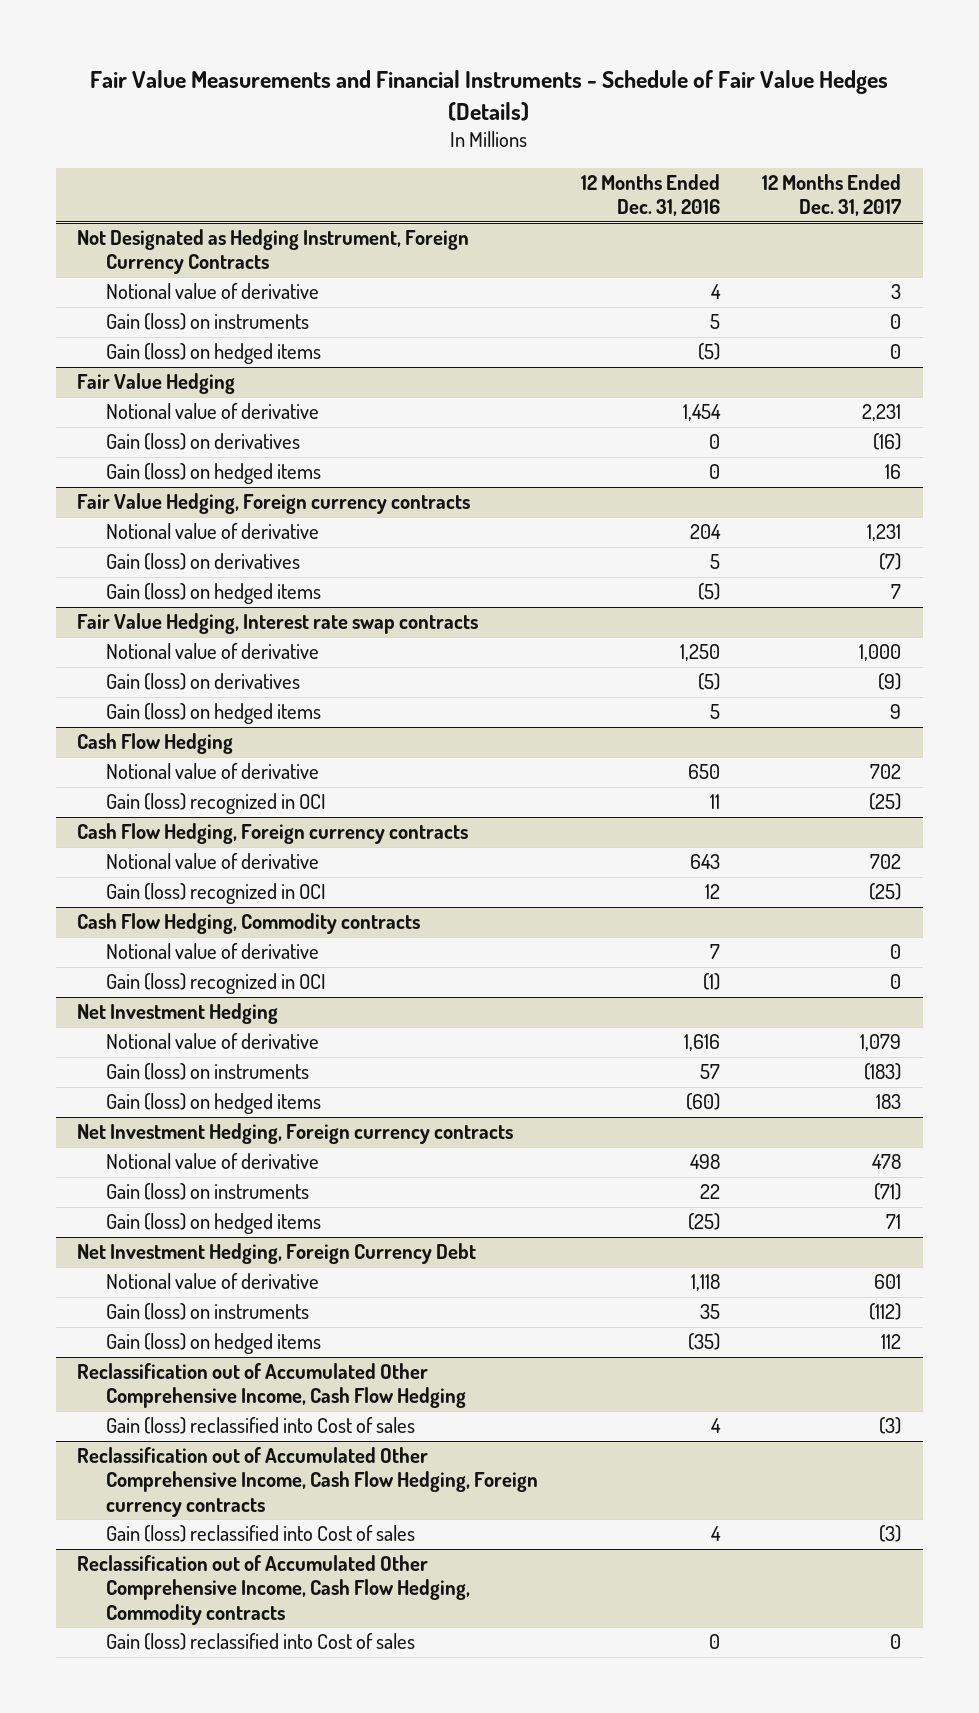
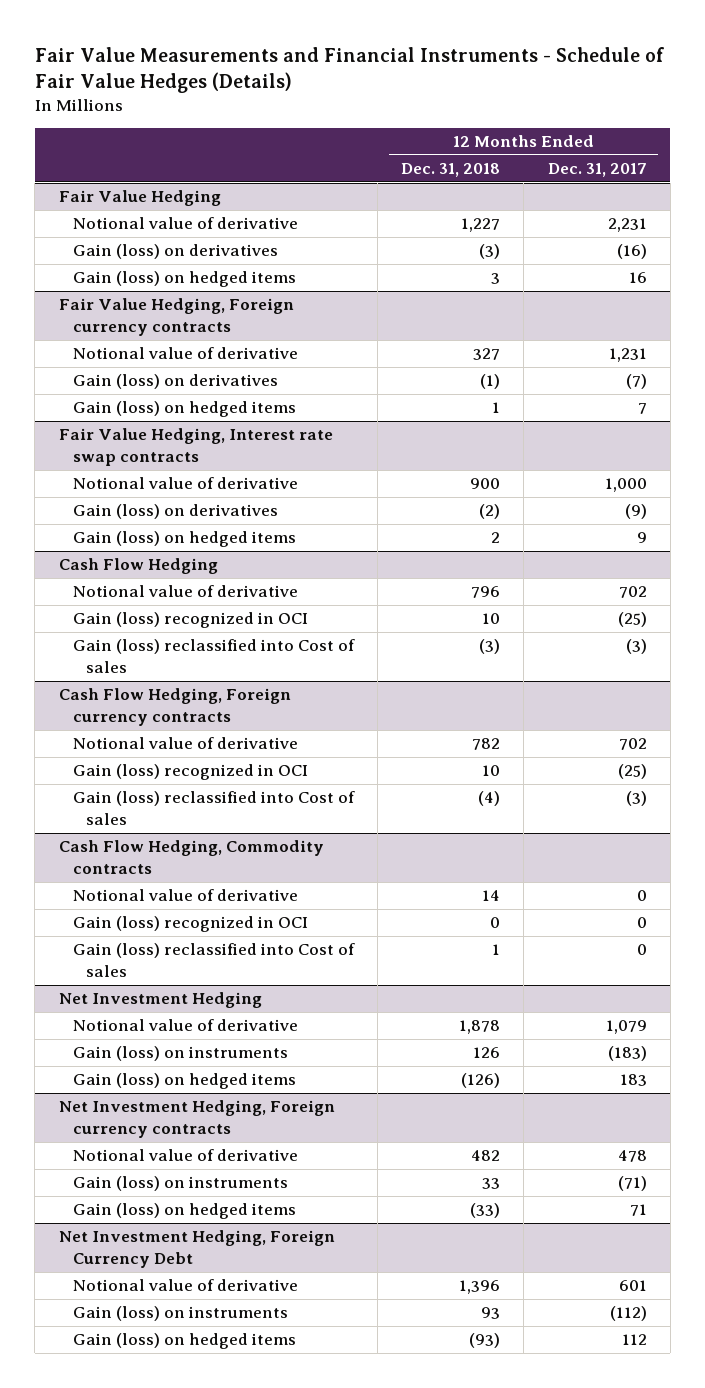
- | 12 Months Ended Dec. 31, 2016 | 12 Months Ended Dec. 31, 2017
+ | 12 Months Ended Dec. 31, 2018 | 12 Months Ended Dec. 31, 2017
- Not Designated as Hedging Instrument, Foreign Currency Contracts
- Notional value of derivative | 4 | 3
- Gain (loss) on instruments | 5 | 0
- Gain (loss) on hedged items | (5) | 0
@ Cash Flow Hedging
+ Gain (loss) reclassified into Cost of sales | (3) | (3)
@ Cash Flow Hedging, Foreign currency contracts
+ Gain (loss) reclassified into Cost of sales | (4) | (3)
@ Cash Flow Hedging, Commodity contracts
+ Gain (loss) reclassified into Cost of sales | 1 | 0
- Reclassification out of Accumulated Other Comprehensive Income, Cash Flow Hedging
- Gain (loss) reclassified into Cost of sales | 4 | (3)
- Reclassification out of Accumulated Other Comprehensive Income, Cash Flow Hedging, Foreign currency contracts
- Gain (loss) reclassified into Cost of sales | 4 | (3)
- Reclassification out of Accumulated Other Comprehensive Income, Cash Flow Hedging, Commodity contracts
- Gain (loss) reclassified into Cost of sales | 0 | 0

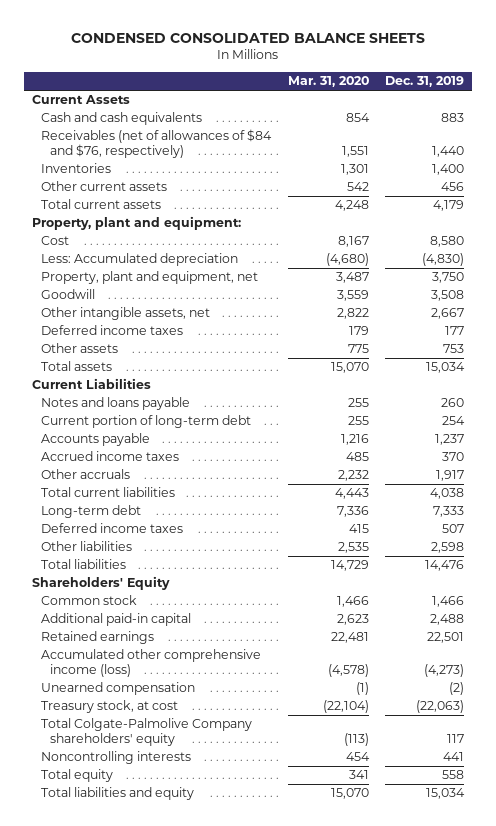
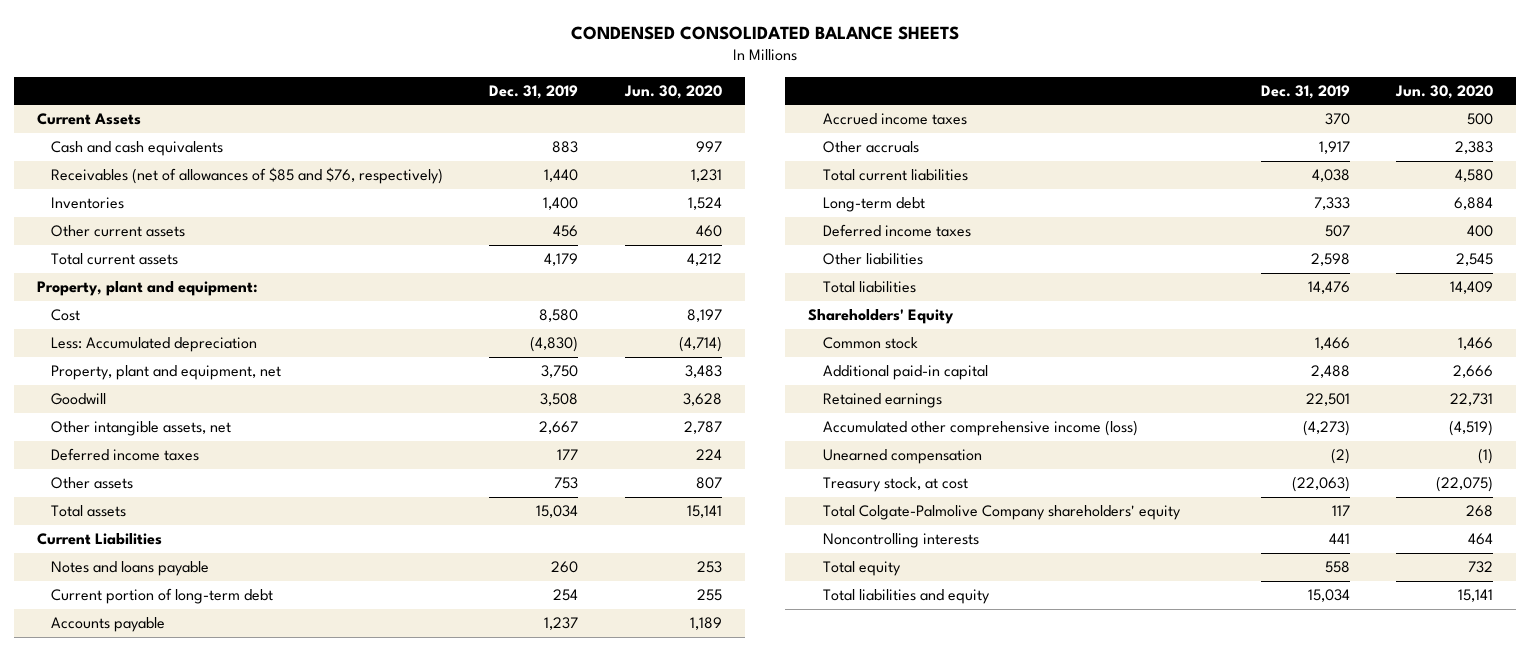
- | Mar. 31, 2020 | Dec. 31, 2019
+ | Dec. 31, 2019 | Jun. 30, 2020
- Receivables (net of allowances of $84 and $76, respectively) | 1,551 | 1,440
+ Receivables (net of allowances of $85 and $76, respectively) | 1,440 | 1,231

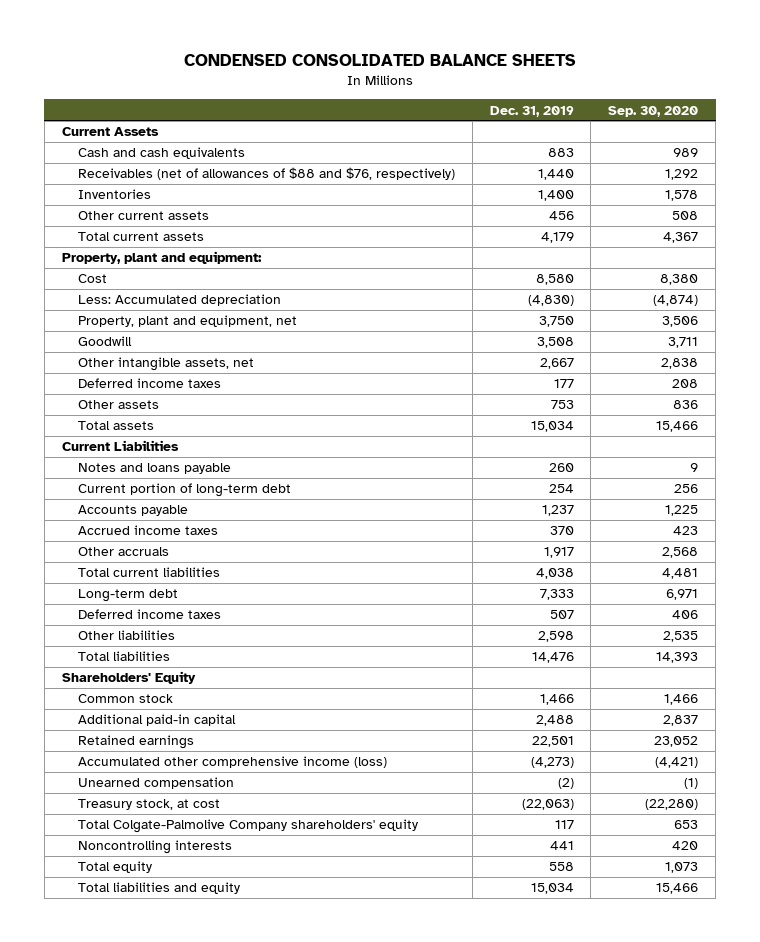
- | Dec. 31, 2019 | Jun. 30, 2020
+ | Dec. 31, 2019 | Sep. 30, 2020
- Receivables (net of allowances of $85 and $76, respectively) | 1,440 | 1,231
+ Receivables (net of allowances of $88 and $76, respectively) | 1,440 | 1,292

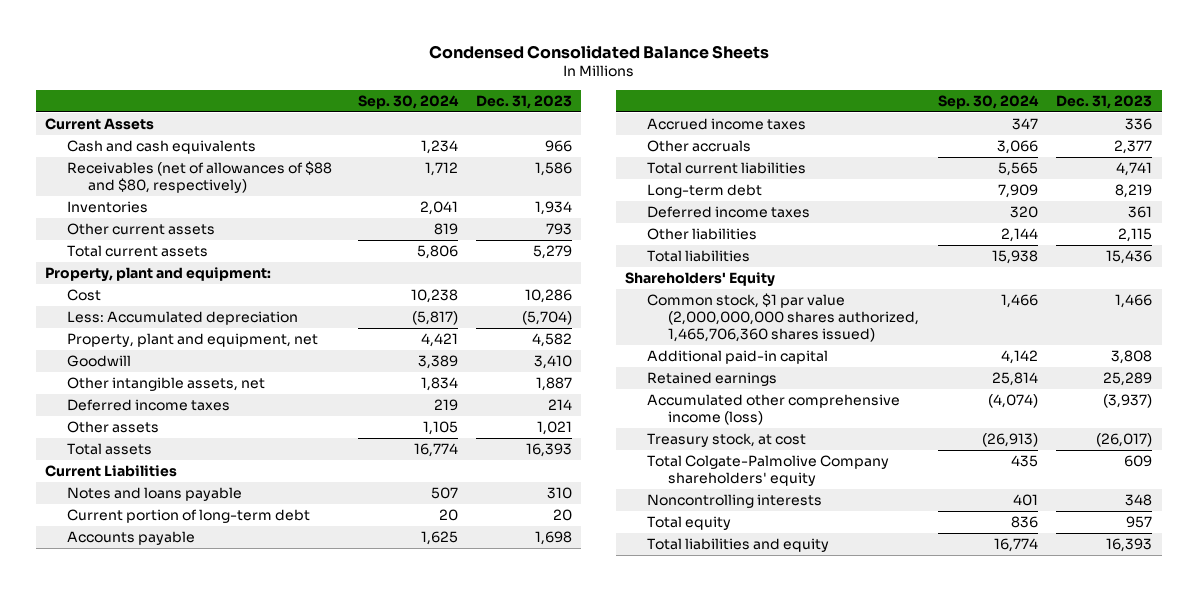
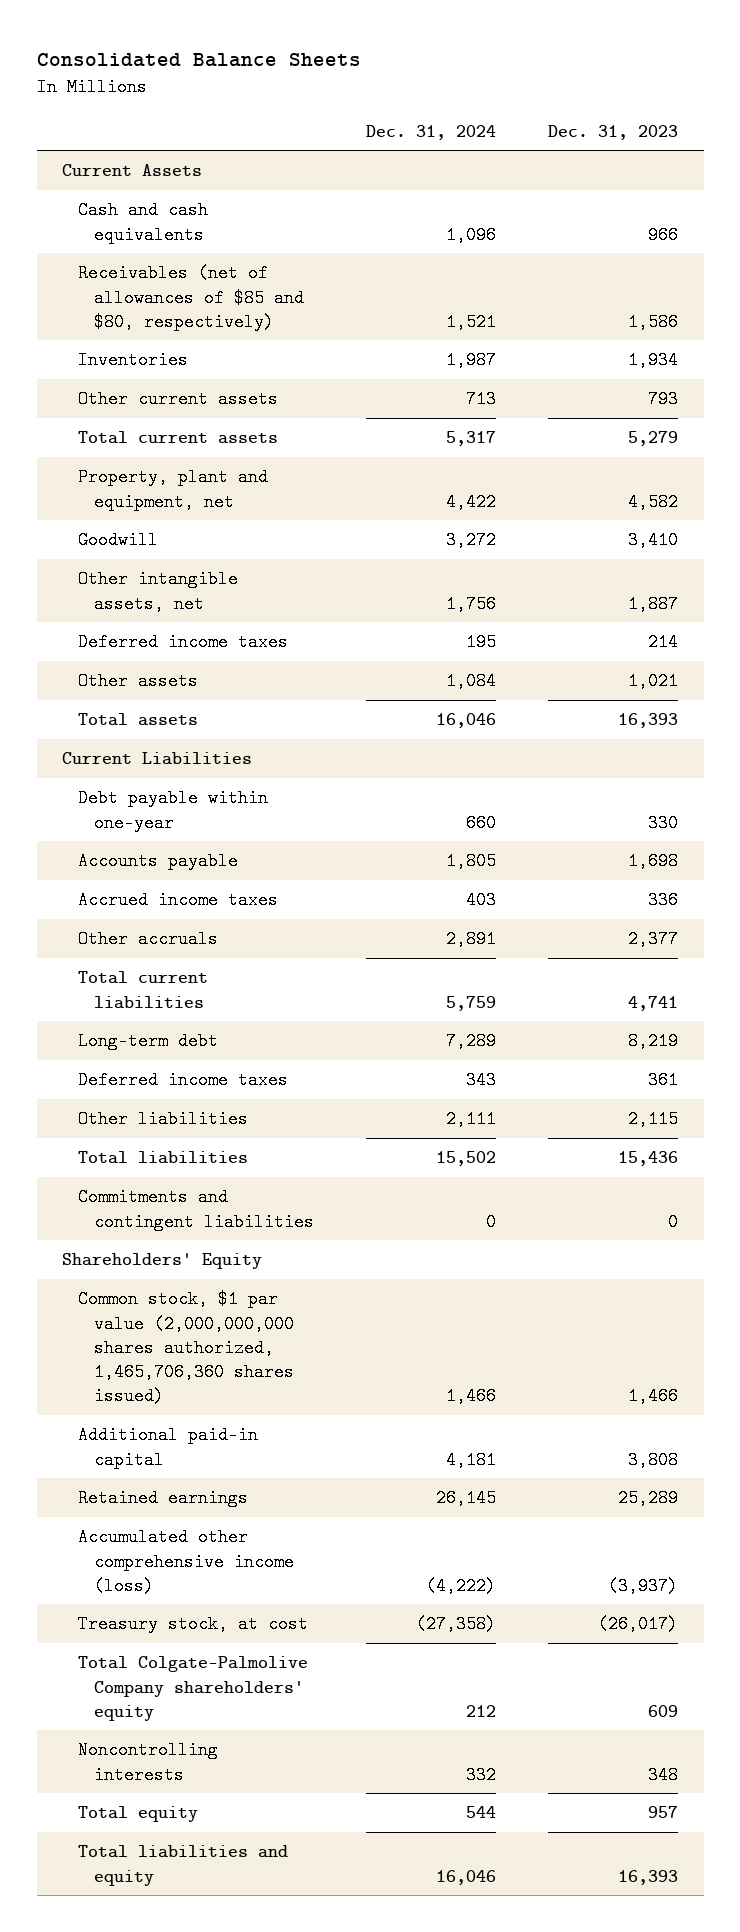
- Condensed Consolidated Balance Sheets
+ Consolidated Balance Sheets
- | Sep. 30, 2024 | Dec. 31, 2023
+ | Dec. 31, 2024 | Dec. 31, 2023
- Receivables (net of allowances of $88 and $80, respectively) | 1,712 | 1,586
+ Receivables (net of allowances of $85 and $80, respectively) | 1,521 | 1,586
- Property, plant and equipment:
- Cost | 10,238 | 10,286
- Less: Accumulated depreciation | (5,817) | (5,704)
- Notes and loans payable | 507 | 310
- Current portion of long-term debt | 20 | 20
+ Debt payable within one-year | 660 | 330
+ Commitments and contingent liabilities | 0 | 0

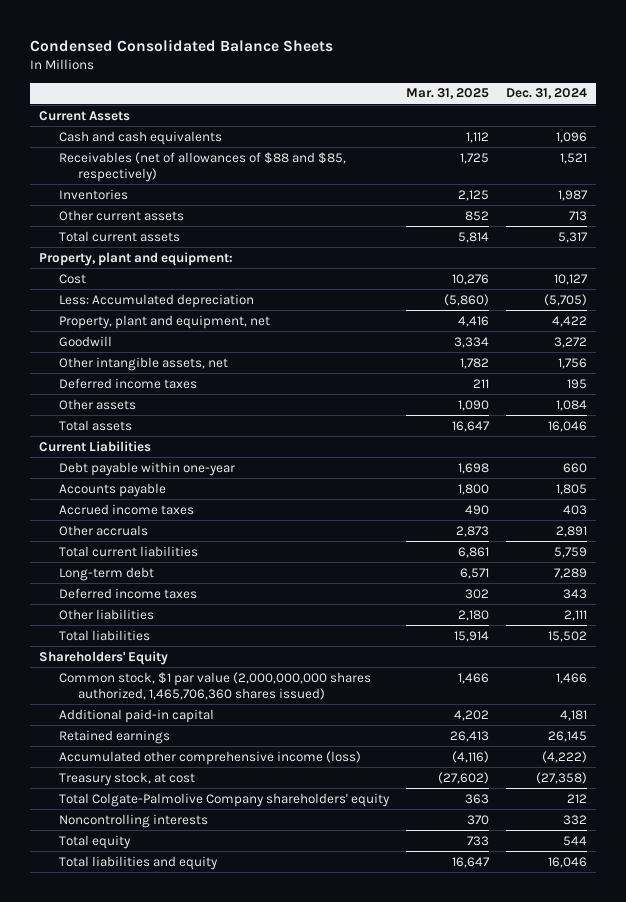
- Consolidated Balance Sheets
+ Condensed Consolidated Balance Sheets
- | Dec. 31, 2024 | Dec. 31, 2023
+ | Mar. 31, 2025 | Dec. 31, 2024
- Receivables (net of allowances of $85 and $80, respectively) | 1,521 | 1,586
+ Receivables (net of allowances of $88 and $85, respectively) | 1,725 | 1,521
+ Property, plant and equipment:
+ Cost | 10,276 | 10,127
+ Less: Accumulated depreciation | (5,860) | (5,705)
- Commitments and contingent liabilities | 0 | 0

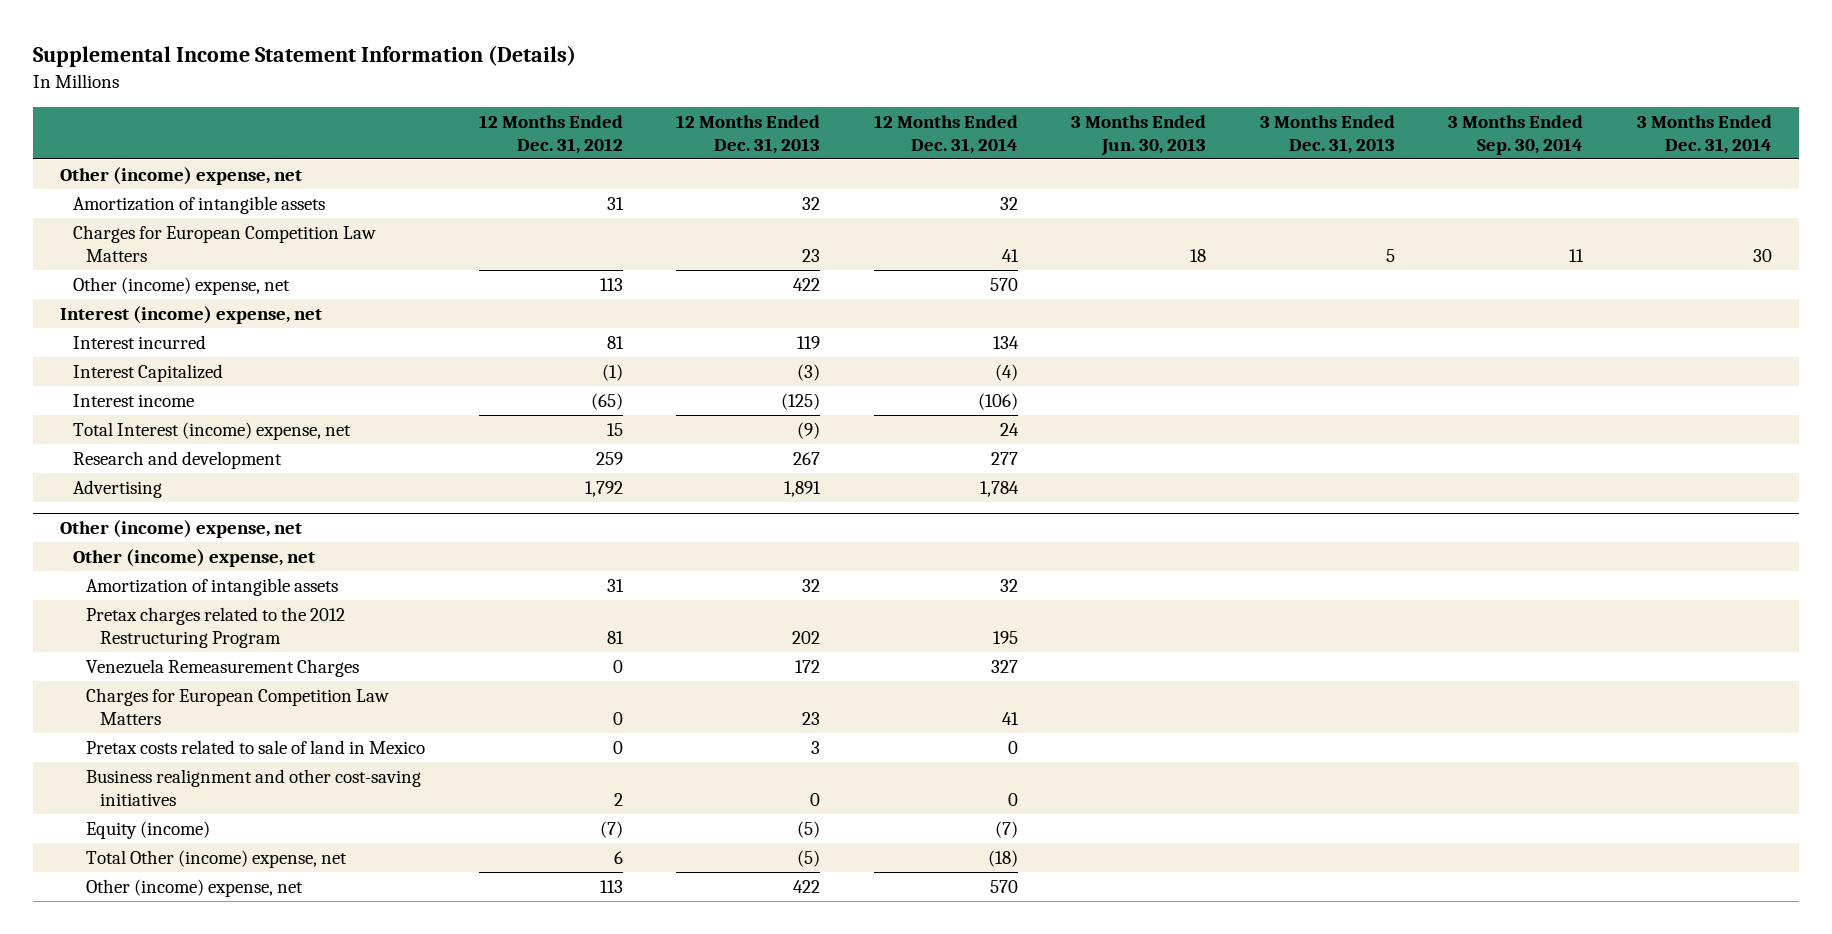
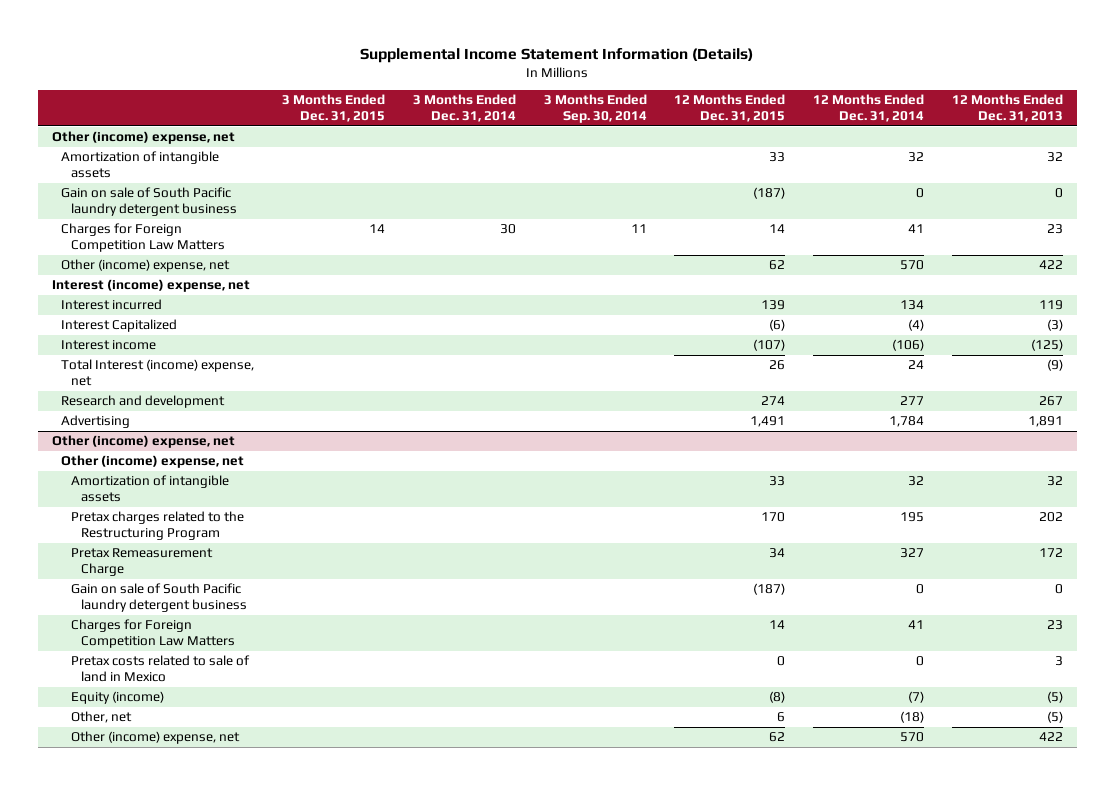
- | 12 Months Ended Dec. 31, 2012 | 12 Months Ended Dec. 31, 2013 | 12 Months Ended Dec. 31, 2014 | 3 Months Ended Jun. 30, 2013 | 3 Months Ended Dec. 31, 2013 | 3 Months Ended Sep. 30, 2014 | 3 Months Ended Dec. 31, 2014
+ | 3 Months Ended Dec. 31, 2015 | 3 Months Ended Dec. 31, 2014 | 3 Months Ended Sep. 30, 2014 | 12 Months Ended Dec. 31, 2015 | 12 Months Ended Dec. 31, 2014 | 12 Months Ended Dec. 31, 2013
- Charges for European Competition Law Matters | | 23 | 41 | 18 | 5 | 11 | 30
+ Gain on sale of South Pacific laundry detergent business | | | | (187) | 0 | 0
+ Charges for Foreign Competition Law Matters | 14 | 30 | 11 | 14 | 41 | 23
@ Other (income) expense, net
- Pretax charges related to the 2012 Restructuring Program | 81 | 202 | 195 | | | |
- Venezuela Remeasurement Charges | 0 | 172 | 327 | | | |
- Charges for European Competition Law Matters | 0 | 23 | 41 | | | |
+ Pretax charges related to the Restructuring Program | | | | 170 | 195 | 202
+ Pretax Remeasurement Charge | | | | 34 | 327 | 172
+ Gain on sale of South Pacific laundry detergent business | | | | (187) | 0 | 0
+ Charges for Foreign Competition Law Matters | | | | 14 | 41 | 23
- Business realignment and other cost-saving initiatives | 2 | 0 | 0 | | | |
- Total Other (income) expense, net | 6 | (5) | (18) | | | |
+ Other, net | | | | 6 | (18) | (5)

